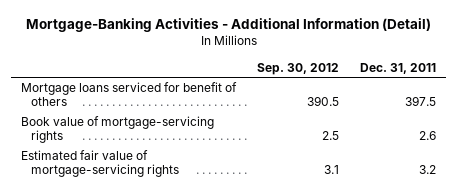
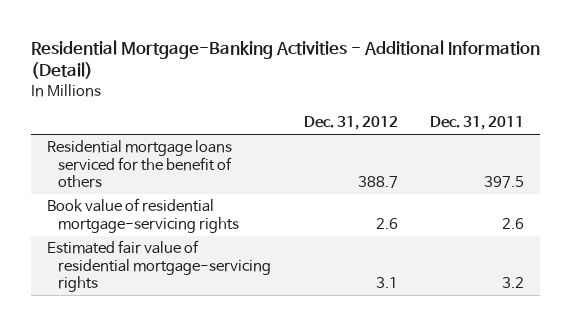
- Mortgage-Banking Activities - Additional Information (Detail)
+ Residential Mortgage-Banking Activities - Additional Information (Detail)
- | Sep. 30, 2012 | Dec. 31, 2011
+ | Dec. 31, 2012 | Dec. 31, 2011
- Mortgage loans serviced for benefit of others | 390.5 | 397.5
- Book value of mortgage-servicing rights | 2.5 | 2.6
- Estimated fair value of mortgage-servicing rights | 3.1 | 3.2
+ Residential mortgage loans serviced for the benefit of others | 388.7 | 397.5
+ Book value of residential mortgage-servicing rights | 2.6 | 2.6
+ Estimated fair value of residential mortgage-servicing rights | 3.1 | 3.2

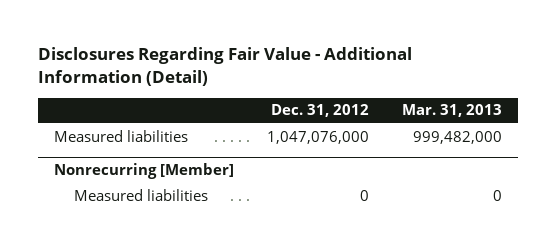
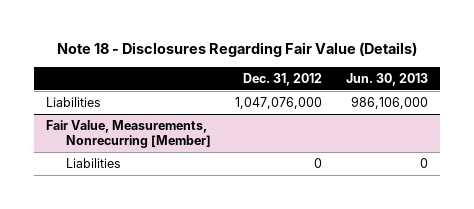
- Disclosures Regarding Fair Value - Additional Information (Detail)
+ Note 18 - Disclosures Regarding Fair Value (Details)
- | Dec. 31, 2012 | Mar. 31, 2013
+ | Dec. 31, 2012 | Jun. 30, 2013
- Measured liabilities | 1,047,076,000 | 999,482,000
- Nonrecurring [Member]
- Measured liabilities | 0 | 0
+ Liabilities | 1,047,076,000 | 986,106,000
+ Fair Value, Measurements, Nonrecurring [Member]
+ Liabilities | 0 | 0

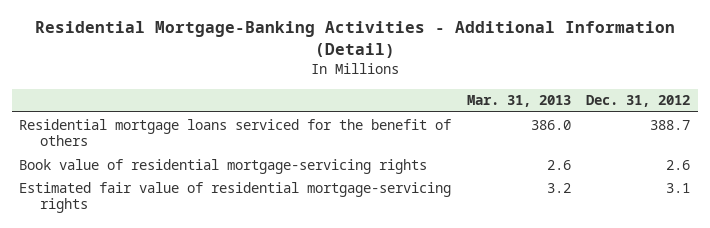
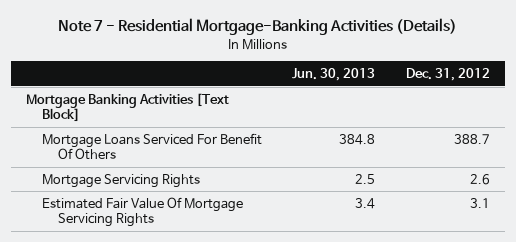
- Residential Mortgage-Banking Activities - Additional Information (Detail)
+ Note 7 - Residential Mortgage-Banking Activities (Details)
- | Mar. 31, 2013 | Dec. 31, 2012
+ | Jun. 30, 2013 | Dec. 31, 2012
- Residential mortgage loans serviced for the benefit of others | 386.0 | 388.7
- Book value of residential mortgage-servicing rights | 2.6 | 2.6
- Estimated fair value of residential mortgage-servicing rights | 3.2 | 3.1
+ Mortgage Banking Activities [Text Block]
+ Mortgage Loans Serviced For Benefit Of Others | 384.8 | 388.7
+ Mortgage Servicing Rights | 2.5 | 2.6
+ Estimated Fair Value Of Mortgage Servicing Rights | 3.4 | 3.1

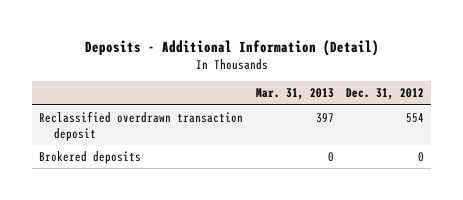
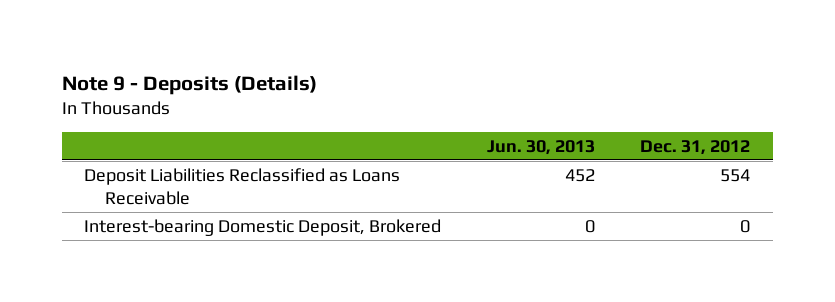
- Deposits - Additional Information (Detail)
+ Note 9 - Deposits (Details)
- | Mar. 31, 2013 | Dec. 31, 2012
+ | Jun. 30, 2013 | Dec. 31, 2012
- Reclassified overdrawn transaction deposit | 397 | 554
- Brokered deposits | 0 | 0
+ Deposit Liabilities Reclassified as Loans Receivable | 452 | 554
+ Interest-bearing Domestic Deposit, Brokered | 0 | 0

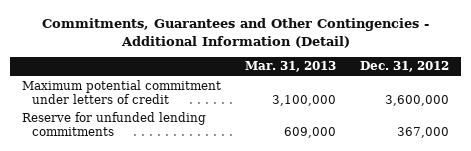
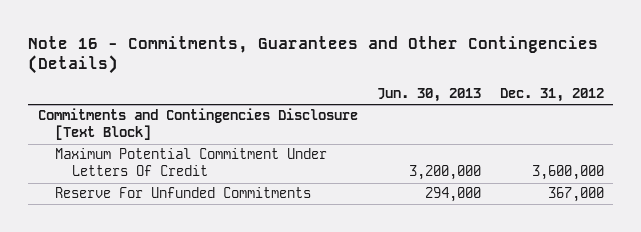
- Commitments, Guarantees and Other Contingencies - Additional Information (Detail)
+ Note 16 - Commitments, Guarantees and Other Contingencies (Details)
- | Mar. 31, 2013 | Dec. 31, 2012
+ | Jun. 30, 2013 | Dec. 31, 2012
- Maximum potential commitment under letters of credit | 3,100,000 | 3,600,000
- Reserve for unfunded lending commitments | 609,000 | 367,000
+ Commitments and Contingencies Disclosure [Text Block]
+ Maximum Potential Commitment Under Letters Of Credit | 3,200,000 | 3,600,000
+ Reserve For Unfunded Commitments | 294,000 | 367,000

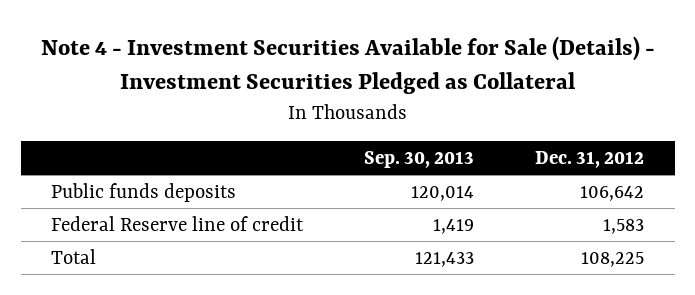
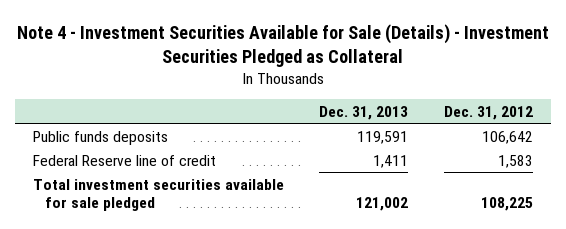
- | Sep. 30, 2013 | Dec. 31, 2012
+ | Dec. 31, 2013 | Dec. 31, 2012
- Total | 121,433 | 108,225
+ Total investment securities available for sale pledged | 121,002 | 108,225

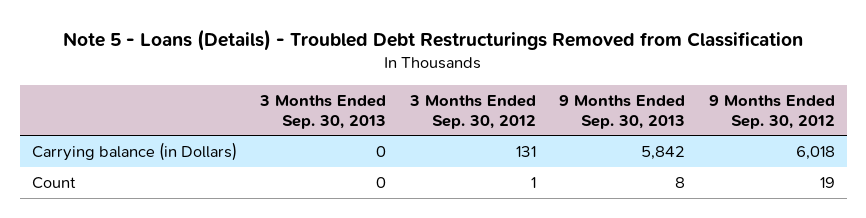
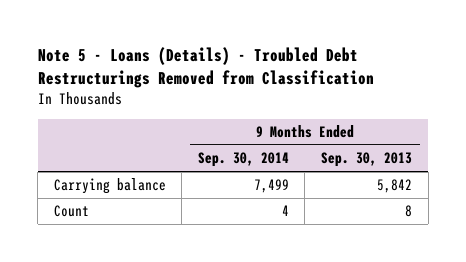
- | 3 Months Ended Sep. 30, 2013 | 3 Months Ended Sep. 30, 2012 | 9 Months Ended Sep. 30, 2013 | 9 Months Ended Sep. 30, 2012
+ | 9 Months Ended Sep. 30, 2014 | 9 Months Ended Sep. 30, 2013
- Carrying balance (in Dollars) | 0 | 131 | 5,842 | 6,018
+ Carrying balance | 7,499 | 5,842

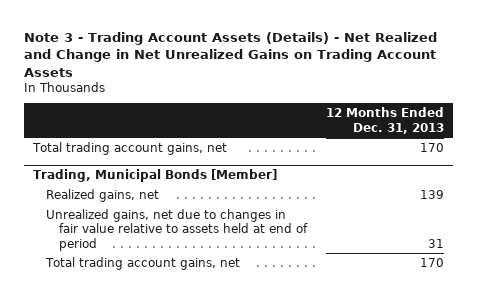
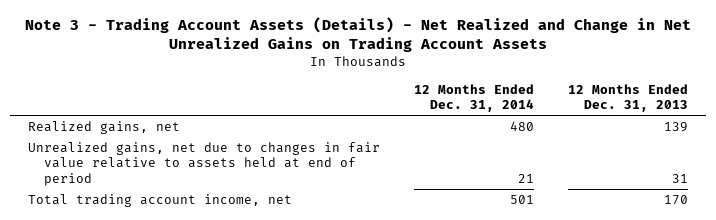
- | 12 Months Ended Dec. 31, 2013
+ | 12 Months Ended Dec. 31, 2014 | 12 Months Ended Dec. 31, 2013
- Total trading account gains, net | 170
- Trading, Municipal Bonds [Member]
- Total trading account gains, net | 170
+ Total trading account income, net | 501 | 170

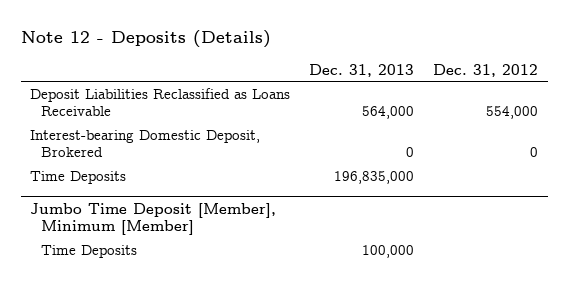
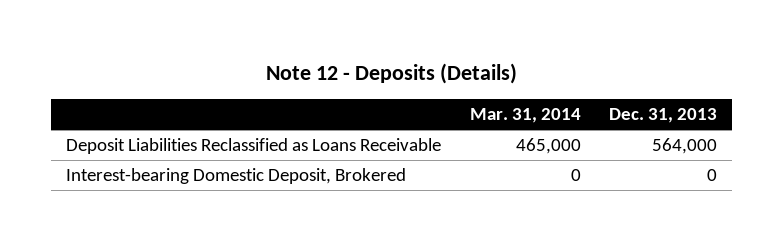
- | Dec. 31, 2013 | Dec. 31, 2012
+ | Mar. 31, 2014 | Dec. 31, 2013
- Time Deposits | 196,835,000 |
- Jumbo Time Deposit [Member], Minimum [Member]
- Time Deposits | 100,000 |

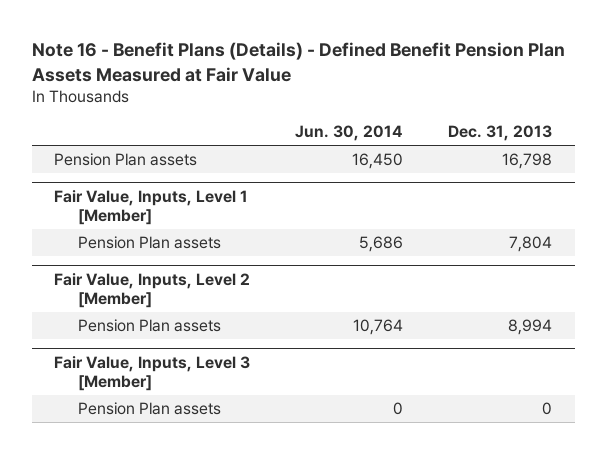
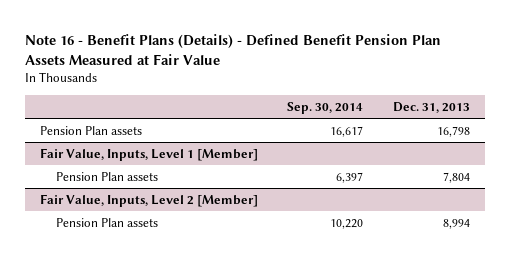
- | Jun. 30, 2014 | Dec. 31, 2013
+ | Sep. 30, 2014 | Dec. 31, 2013
- Fair Value, Inputs, Level 3 [Member]
- Pension Plan assets | 0 | 0

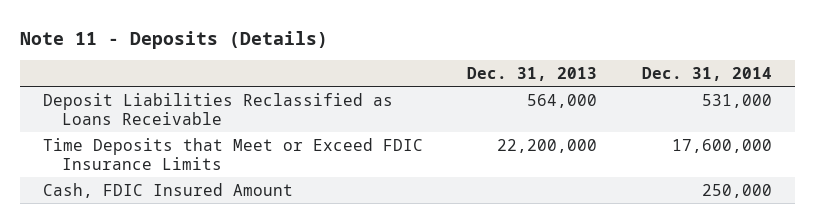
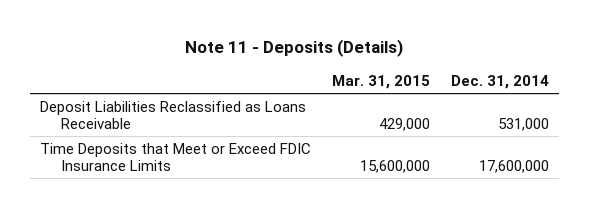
- | Dec. 31, 2013 | Dec. 31, 2014
+ | Mar. 31, 2015 | Dec. 31, 2014
- Cash, FDIC Insured Amount | | 250,000

